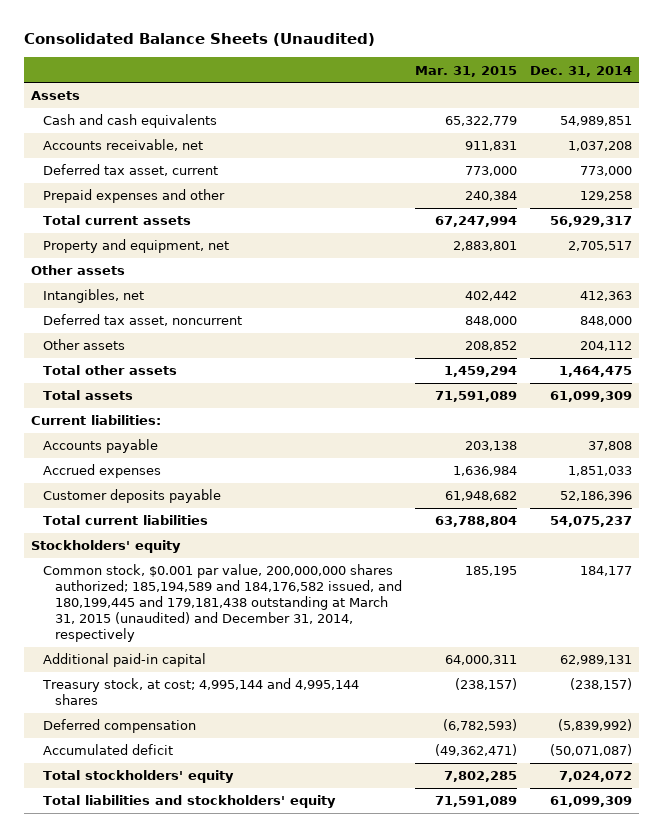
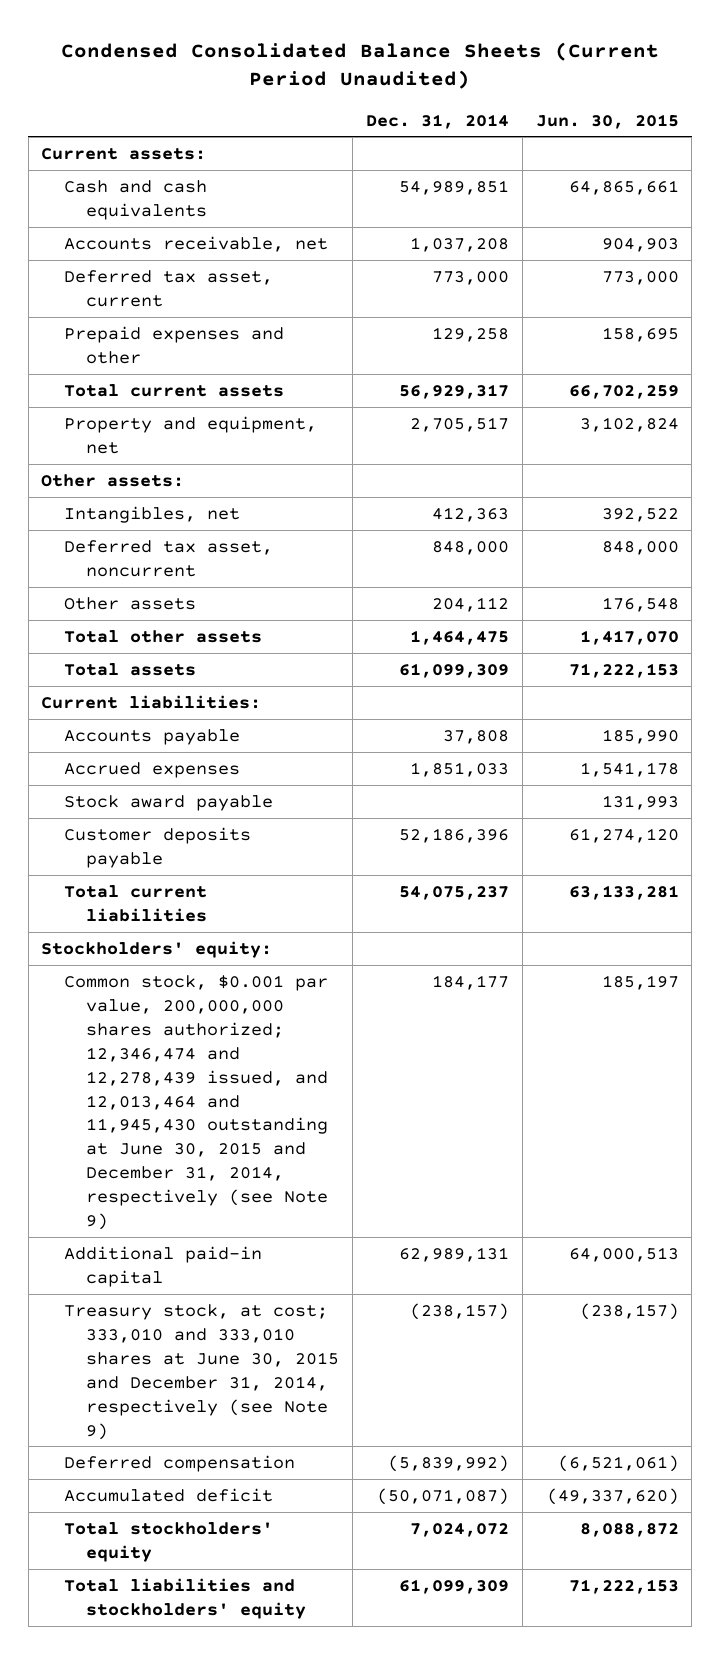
- Consolidated Balance Sheets (Unaudited)
+ Condensed Consolidated Balance Sheets (Current Period Unaudited)
- | Mar. 31, 2015 | Dec. 31, 2014
+ | Dec. 31, 2014 | Jun. 30, 2015
- Assets
+ Current assets:
- Other assets
+ Other assets:
+ Stock award payable | | 131,993
- Stockholders' equity
- Common stock, $0.001 par value, 200,000,000 shares authorized; 185,194,589 and 184,176,582 issued, and 180,199,445 and 179,181,438 outstanding at March 31, 2015 (unaudited) and December 31, 2014, respectively | 185,195 | 184,177
+ Stockholders' equity:
+ Common stock, $0.001 par value, 200,000,000 shares authorized; 12,346,474 and 12,278,439 issued, and 12,013,464 and 11,945,430 outstanding at June 30, 2015 and December 31, 2014, respectively (see Note 9) | 184,177 | 185,197
- Treasury stock, at cost; 4,995,144 and 4,995,144 shares | (238,157) | (238,157)
+ Treasury stock, at cost; 333,010 and 333,010 shares at June 30, 2015 and December 31, 2014, respectively (see Note 9) | (238,157) | (238,157)

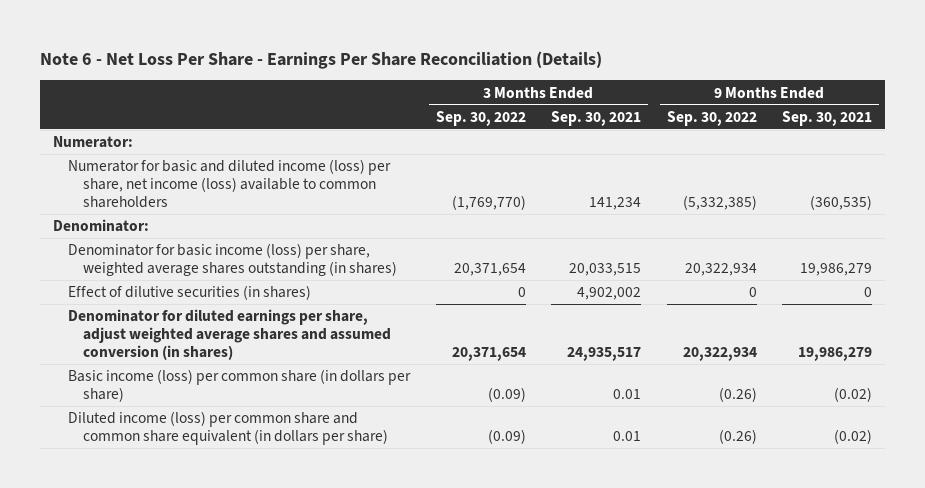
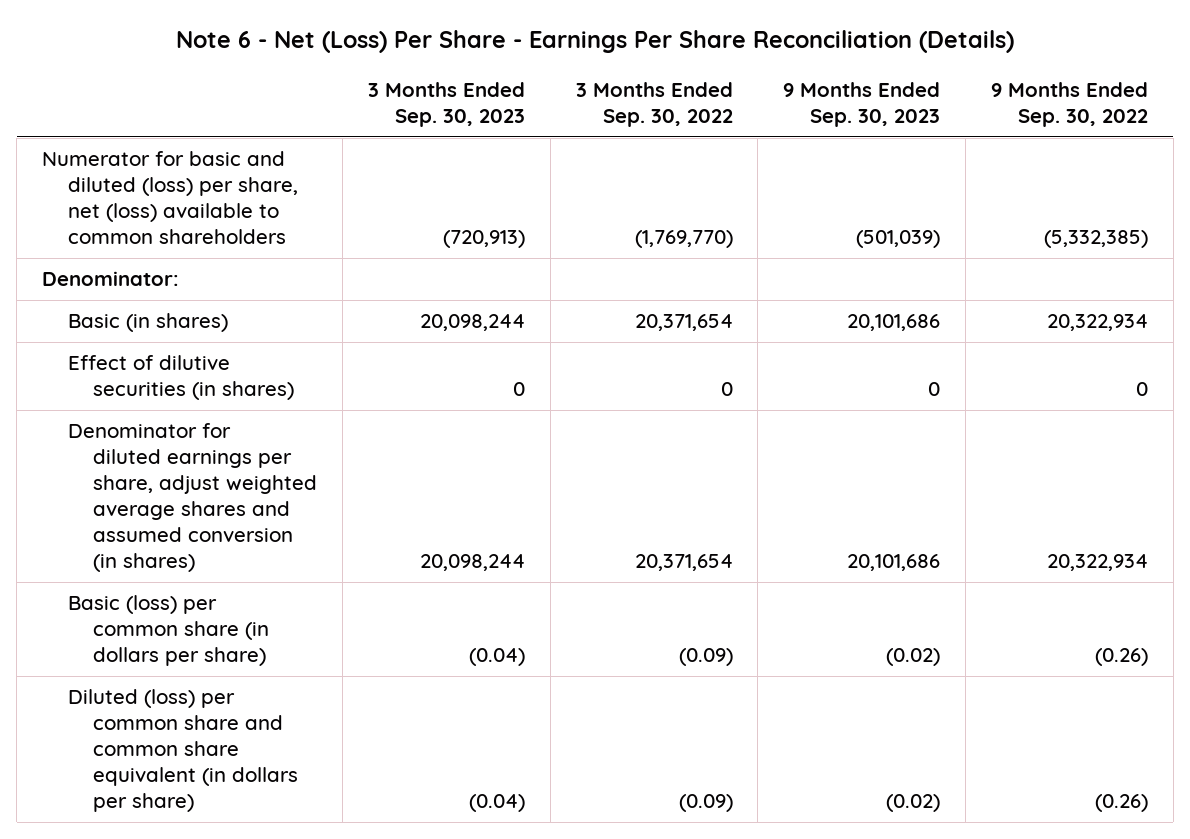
- Note 6 - Net Loss Per Share - Earnings Per Share Reconciliation (Details)
+ Note 6 - Net (Loss) Per Share - Earnings Per Share Reconciliation (Details)
- | 3 Months Ended Sep. 30, 2022 | 3 Months Ended Sep. 30, 2021 | 9 Months Ended Sep. 30, 2022 | 9 Months Ended Sep. 30, 2021
+ | 3 Months Ended Sep. 30, 2023 | 3 Months Ended Sep. 30, 2022 | 9 Months Ended Sep. 30, 2023 | 9 Months Ended Sep. 30, 2022
- Numerator:
- Numerator for basic and diluted income (loss) per share, net income (loss) available to common shareholders | (1,769,770) | 141,234 | (5,332,385) | (360,535)
+ Numerator for basic and diluted (loss) per share, net (loss) available to common shareholders | (720,913) | (1,769,770) | (501,039) | (5,332,385)
- Denominator for basic income (loss) per share, weighted average shares outstanding (in shares) | 20,371,654 | 20,033,515 | 20,322,934 | 19,986,279
+ Basic (in shares) | 20,098,244 | 20,371,654 | 20,101,686 | 20,322,934
- Basic income (loss) per common share (in dollars per share) | (0.09) | 0.01 | (0.26) | (0.02)
- Diluted income (loss) per common share and common share equivalent (in dollars per share) | (0.09) | 0.01 | (0.26) | (0.02)
+ Basic (loss) per common share (in dollars per share) | (0.04) | (0.09) | (0.02) | (0.26)
+ Diluted (loss) per common share and common share equivalent (in dollars per share) | (0.04) | (0.09) | (0.02) | (0.26)

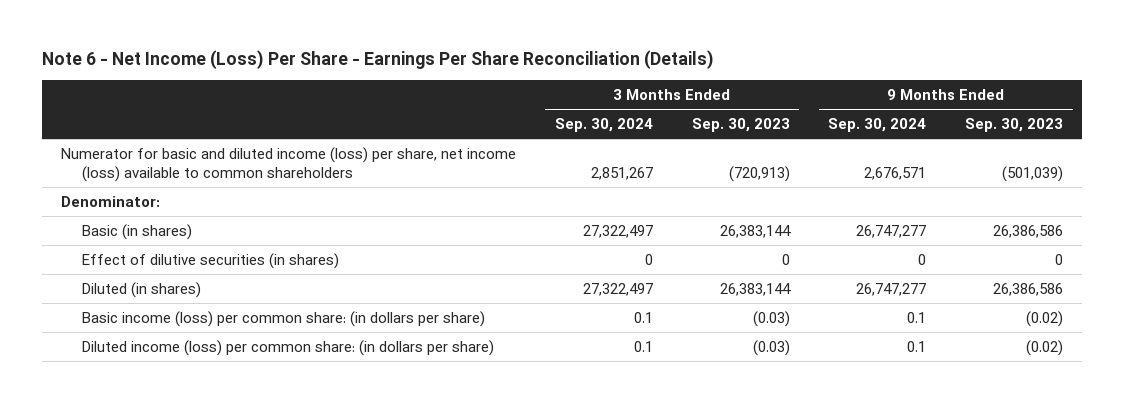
- Note 6 - Net (Loss) Per Share - Earnings Per Share Reconciliation (Details)
+ Note 6 - Net Income (Loss) Per Share - Earnings Per Share Reconciliation (Details)
- | 3 Months Ended Sep. 30, 2023 | 3 Months Ended Sep. 30, 2022 | 9 Months Ended Sep. 30, 2023 | 9 Months Ended Sep. 30, 2022
+ | 3 Months Ended Sep. 30, 2024 | 3 Months Ended Sep. 30, 2023 | 9 Months Ended Sep. 30, 2024 | 9 Months Ended Sep. 30, 2023
- Numerator for basic and diluted (loss) per share, net (loss) available to common shareholders | (720,913) | (1,769,770) | (501,039) | (5,332,385)
+ Numerator for basic and diluted income (loss) per share, net income (loss) available to common shareholders | 2,851,267 | (720,913) | 2,676,571 | (501,039)
- Basic (in shares) | 20,098,244 | 20,371,654 | 20,101,686 | 20,322,934
+ Basic (in shares) | 27,322,497 | 26,383,144 | 26,747,277 | 26,386,586
- Denominator for diluted earnings per share, adjust weighted average shares and assumed conversion (in shares) | 20,098,244 | 20,371,654 | 20,101,686 | 20,322,934
- Basic (loss) per common share (in dollars per share) | (0.04) | (0.09) | (0.02) | (0.26)
- Diluted (loss) per common share and common share equivalent (in dollars per share) | (0.04) | (0.09) | (0.02) | (0.26)
+ Diluted (in shares) | 27,322,497 | 26,383,144 | 26,747,277 | 26,386,586
+ Basic income (loss) per common share: (in dollars per share) | 0.1 | (0.03) | 0.1 | (0.02)
+ Diluted income (loss) per common share: (in dollars per share) | 0.1 | (0.03) | 0.1 | (0.02)

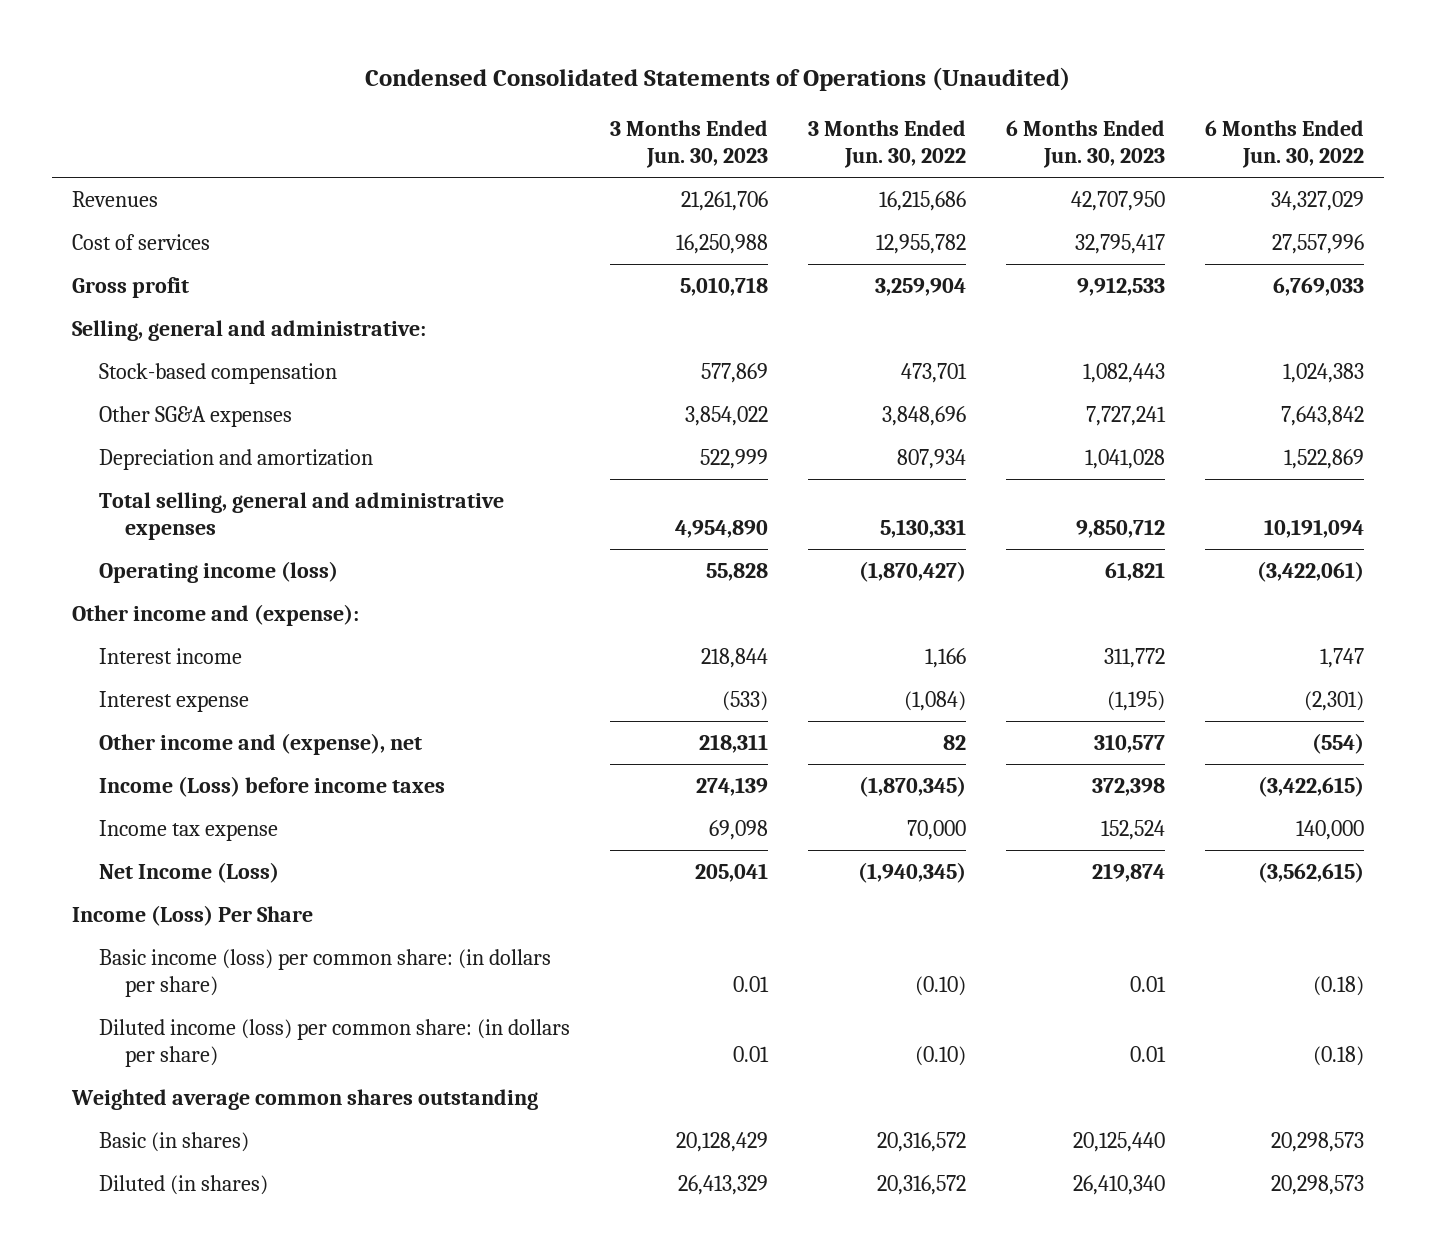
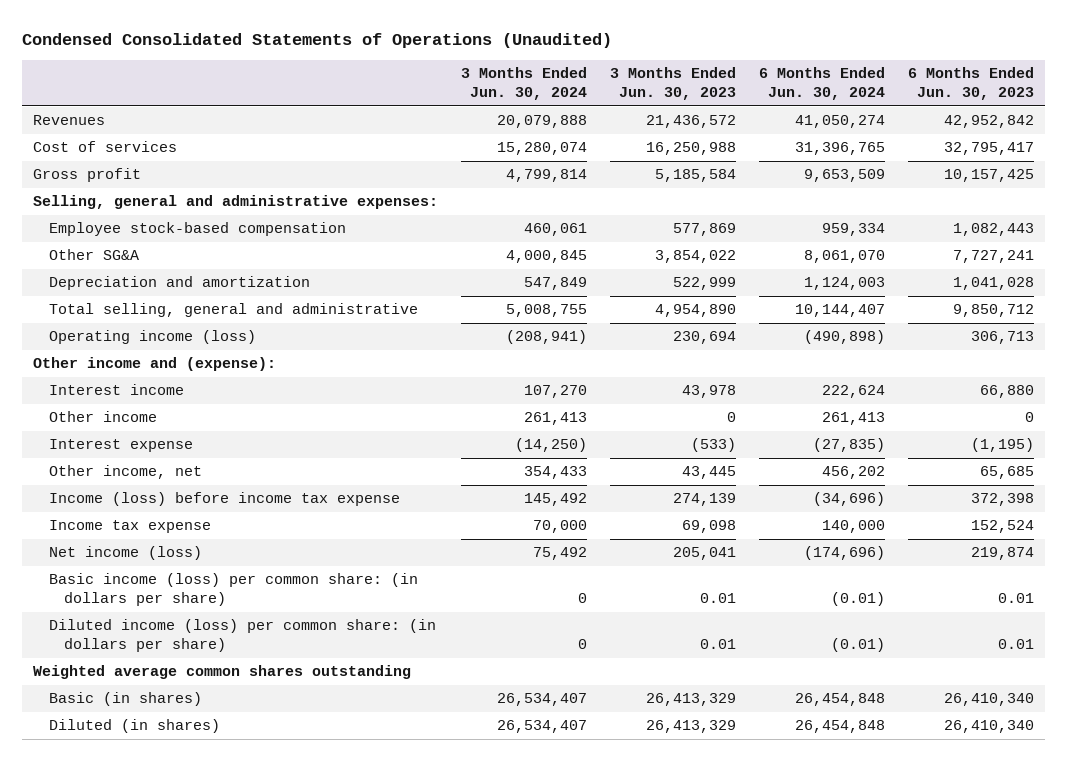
- | 3 Months Ended Jun. 30, 2023 | 3 Months Ended Jun. 30, 2022 | 6 Months Ended Jun. 30, 2023 | 6 Months Ended Jun. 30, 2022
+ | 3 Months Ended Jun. 30, 2024 | 3 Months Ended Jun. 30, 2023 | 6 Months Ended Jun. 30, 2024 | 6 Months Ended Jun. 30, 2023
- Revenues | 21,261,706 | 16,215,686 | 42,707,950 | 34,327,029
+ Revenues | 20,079,888 | 21,436,572 | 41,050,274 | 42,952,842
- Gross profit | 5,010,718 | 3,259,904 | 9,912,533 | 6,769,033
- Selling, general and administrative:
- Stock-based compensation | 577,869 | 473,701 | 1,082,443 | 1,024,383
- Other SG&A expenses | 3,854,022 | 3,848,696 | 7,727,241 | 7,643,842
+ Gross profit | 4,799,814 | 5,185,584 | 9,653,509 | 10,157,425
+ Selling, general and administrative expenses:
+ Employee stock-based compensation | 460,061 | 577,869 | 959,334 | 1,082,443
+ Other SG&A | 4,000,845 | 3,854,022 | 8,061,070 | 7,727,241
- Total selling, general and administrative expenses | 4,954,890 | 5,130,331 | 9,850,712 | 10,191,094
- Operating income (loss) | 55,828 | (1,870,427) | 61,821 | (3,422,061)
+ Total selling, general and administrative | 5,008,755 | 4,954,890 | 10,144,407 | 9,850,712
+ Operating income (loss) | (208,941) | 230,694 | (490,898) | 306,713
- Interest income | 218,844 | 1,166 | 311,772 | 1,747
+ Interest income | 107,270 | 43,978 | 222,624 | 66,880
+ Other income | 261,413 | 0 | 261,413 | 0
- Other income and (expense), net | 218,311 | 82 | 310,577 | (554)
- Income (Loss) before income taxes | 274,139 | (1,870,345) | 372,398 | (3,422,615)
+ Other income, net | 354,433 | 43,445 | 456,202 | 65,685
+ Income (loss) before income tax expense | 145,492 | 274,139 | (34,696) | 372,398
- Net Income (Loss) | 205,041 | (1,940,345) | 219,874 | (3,562,615)
- Income (Loss) Per Share
+ Net income (loss) | 75,492 | 205,041 | (174,696) | 219,874
- Basic (in shares) | 20,128,429 | 20,316,572 | 20,125,440 | 20,298,573
+ Basic (in shares) | 26,534,407 | 26,413,329 | 26,454,848 | 26,410,340

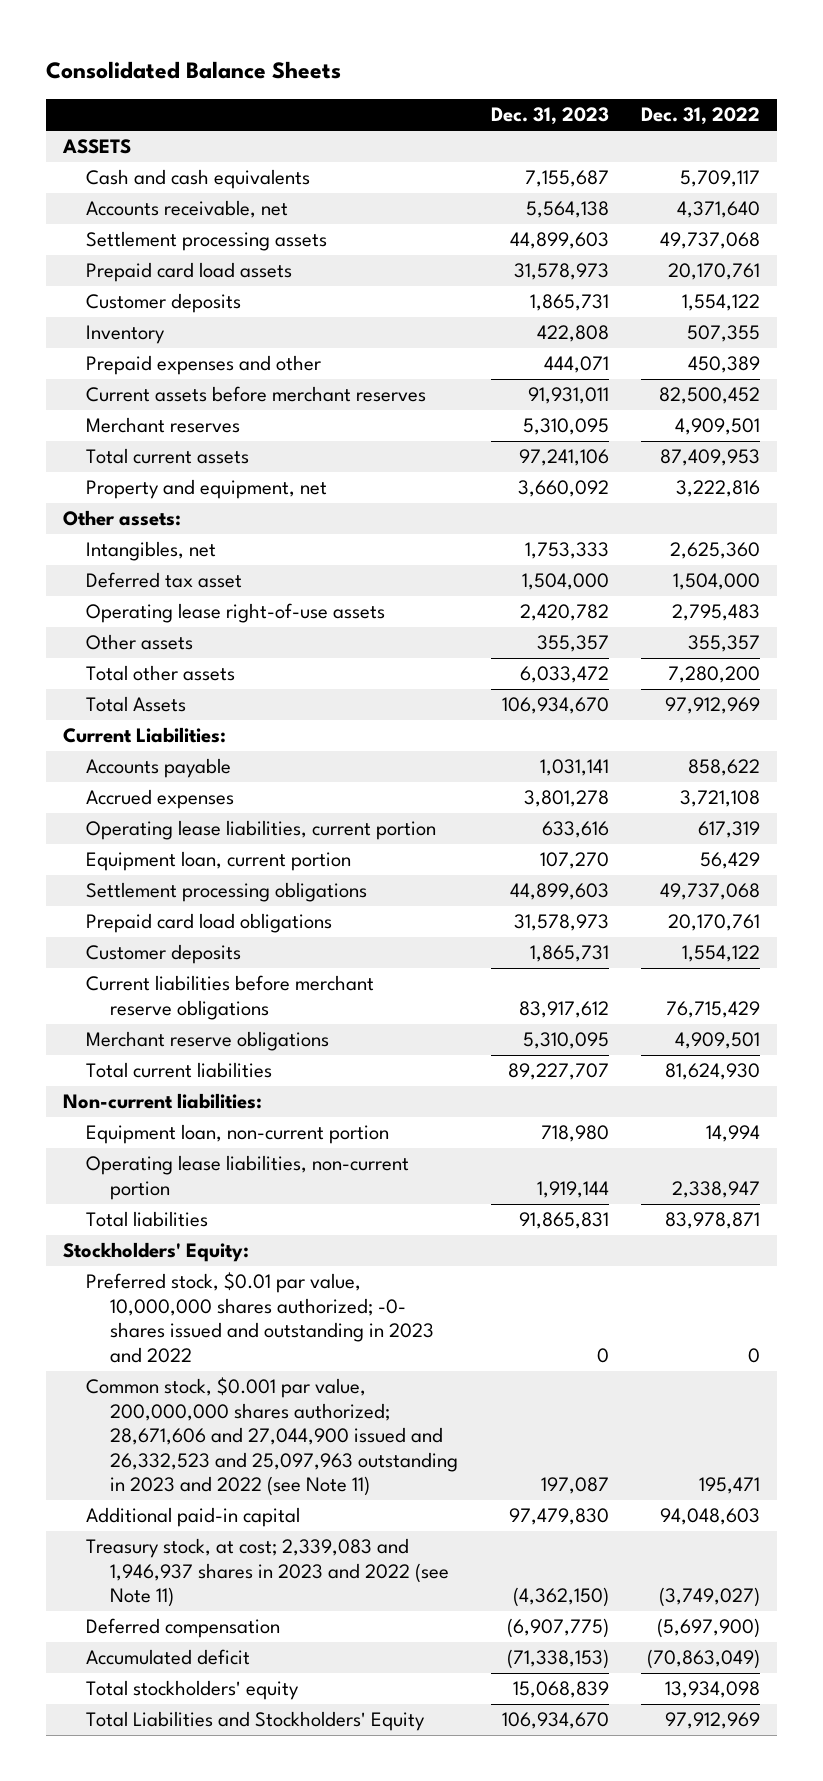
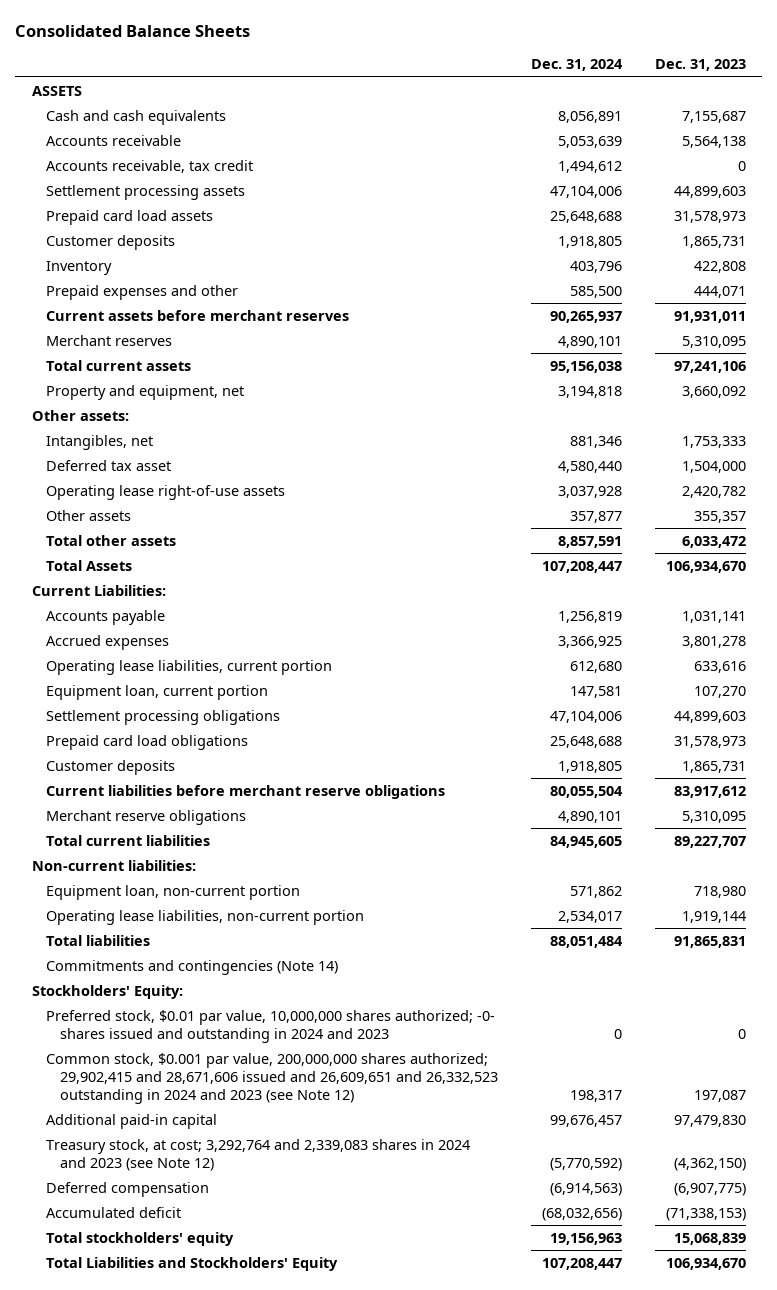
- | Dec. 31, 2023 | Dec. 31, 2022
+ | Dec. 31, 2024 | Dec. 31, 2023
- Accounts receivable, net | 5,564,138 | 4,371,640
+ Accounts receivable | 5,053,639 | 5,564,138
+ Accounts receivable, tax credit | 1,494,612 | 0
+ Commitments and contingencies (Note 14)
- Preferred stock, $0.01 par value, 10,000,000 shares authorized; -0- shares issued and outstanding in 2023 and 2022 | 0 | 0
- Common stock, $0.001 par value, 200,000,000 shares authorized; 28,671,606 and 27,044,900 issued and 26,332,523 and 25,097,963 outstanding in 2023 and 2022 (see Note 11) | 197,087 | 195,471
+ Preferred stock, $0.01 par value, 10,000,000 shares authorized; -0- shares issued and outstanding in 2024 and 2023 | 0 | 0
+ Common stock, $0.001 par value, 200,000,000 shares authorized; 29,902,415 and 28,671,606 issued and 26,609,651 and 26,332,523 outstanding in 2024 and 2023 (see Note 12) | 198,317 | 197,087
- Treasury stock, at cost; 2,339,083 and 1,946,937 shares in 2023 and 2022 (see Note 11) | (4,362,150) | (3,749,027)
+ Treasury stock, at cost; 3,292,764 and 2,339,083 shares in 2024 and 2023 (see Note 12) | (5,770,592) | (4,362,150)

